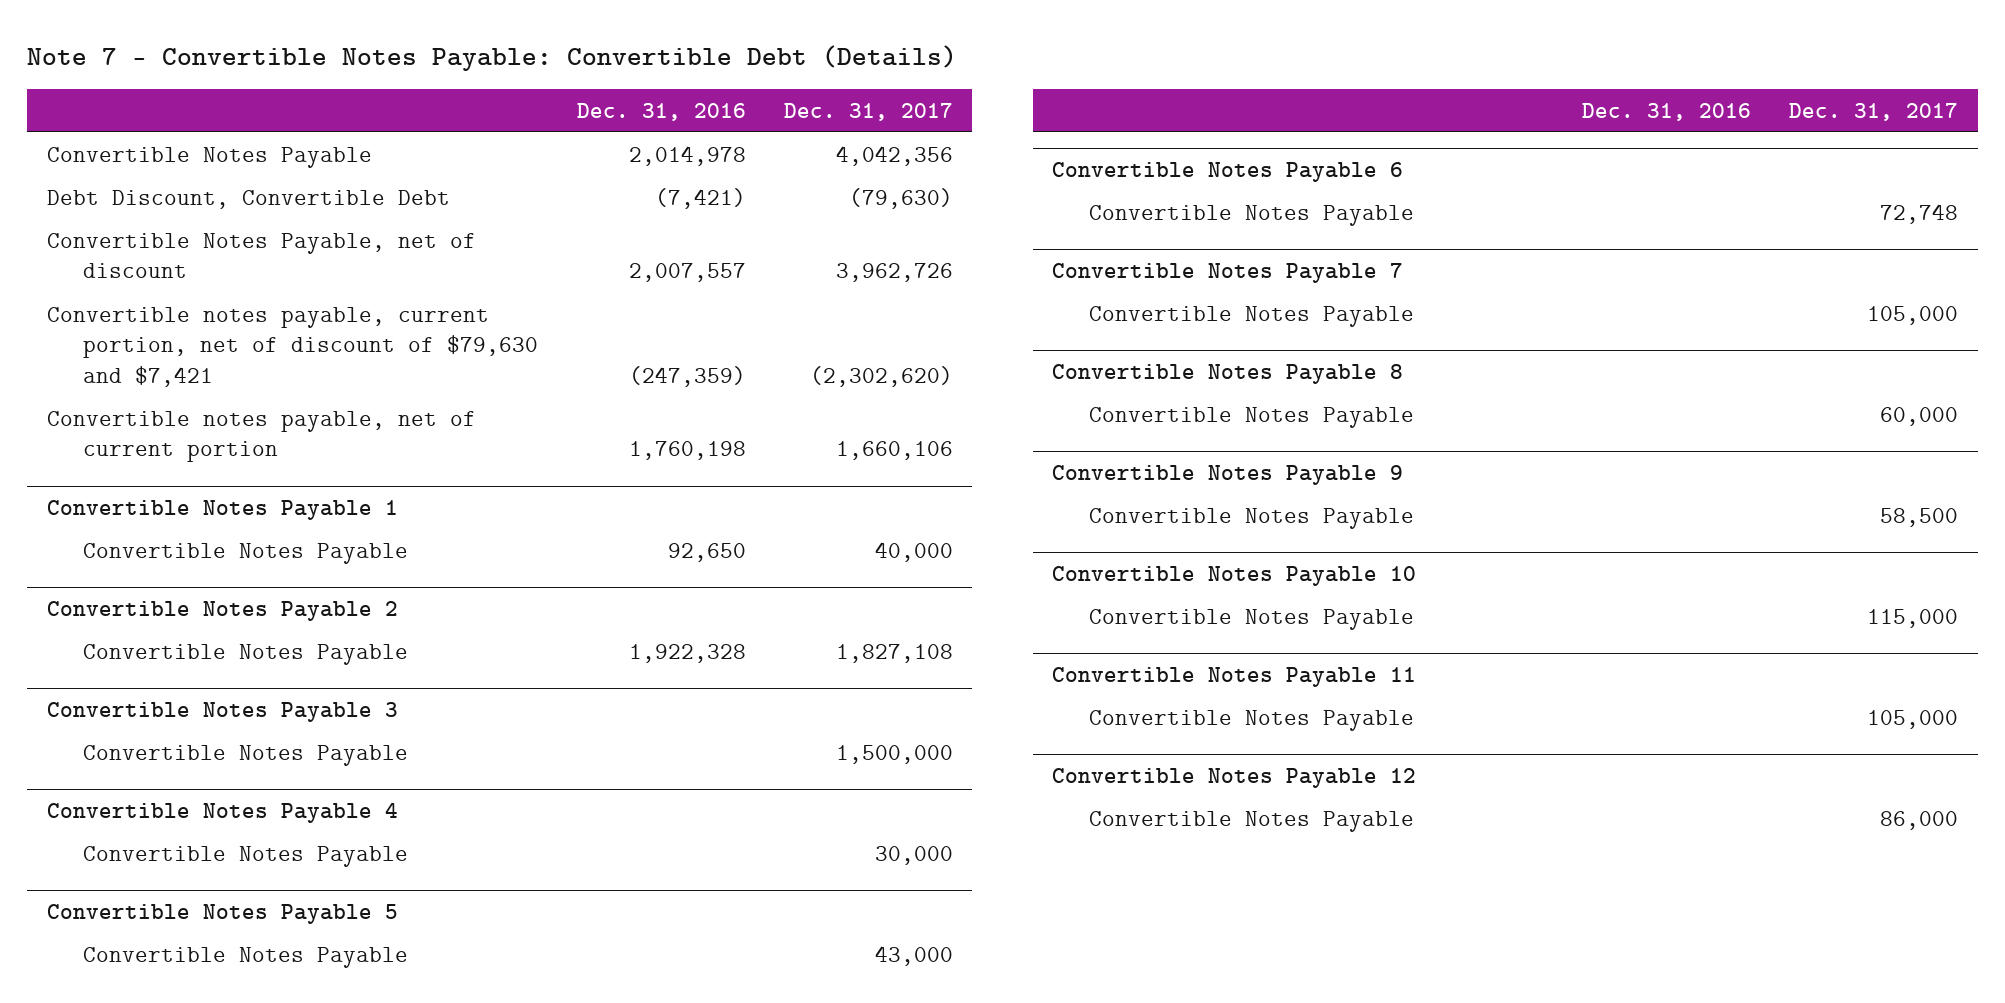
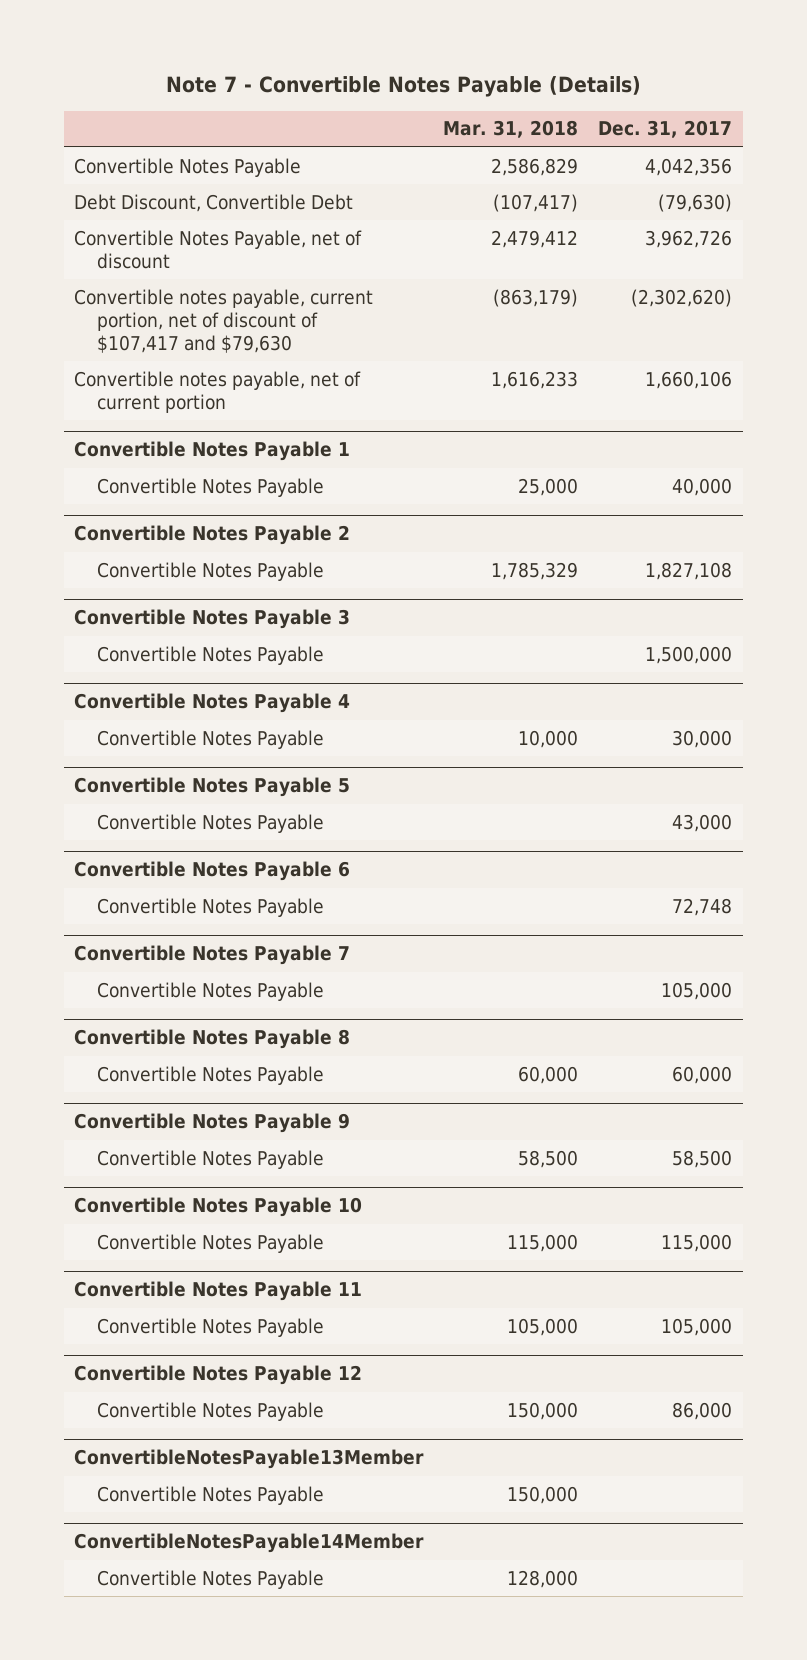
- Note 7 - Convertible Notes Payable: Convertible Debt (Details)
+ Note 7 - Convertible Notes Payable (Details)
- | Dec. 31, 2016 | Dec. 31, 2017
+ | Mar. 31, 2018 | Dec. 31, 2017
- Convertible notes payable, current portion, net of discount of $79,630 and $7,421 | (247,359) | (2,302,620)
+ Convertible notes payable, current portion, net of discount of $107,417 and $79,630 | (863,179) | (2,302,620)
+ ConvertibleNotesPayable13Member
+ Convertible Notes Payable | 150,000 |
+ ConvertibleNotesPayable14Member
+ Convertible Notes Payable | 128,000 |

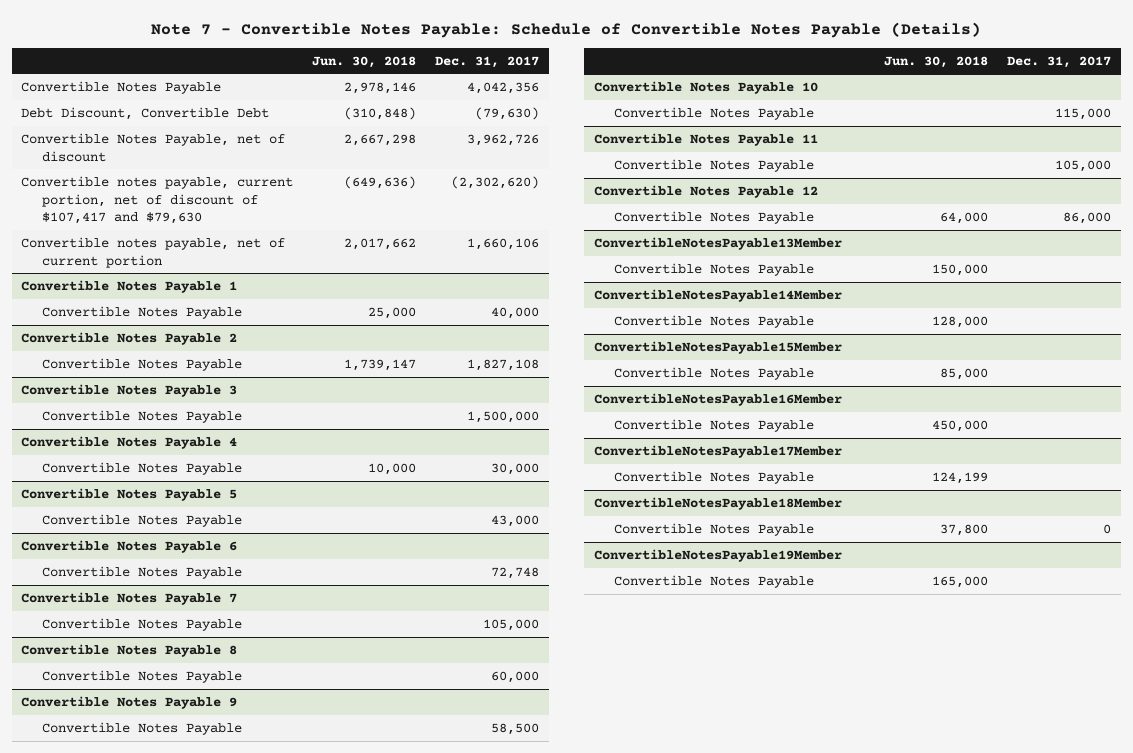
- Note 7 - Convertible Notes Payable (Details)
+ Note 7 - Convertible Notes Payable: Schedule of Convertible Notes Payable (Details)
- | Mar. 31, 2018 | Dec. 31, 2017
+ | Jun. 30, 2018 | Dec. 31, 2017
+ ConvertibleNotesPayable15Member
+ Convertible Notes Payable | 85,000 |
+ ConvertibleNotesPayable16Member
+ Convertible Notes Payable | 450,000 |
+ ConvertibleNotesPayable17Member
+ Convertible Notes Payable | 124,199 |
+ ConvertibleNotesPayable18Member
+ Convertible Notes Payable | 37,800 | 0
+ ConvertibleNotesPayable19Member
+ Convertible Notes Payable | 165,000 |

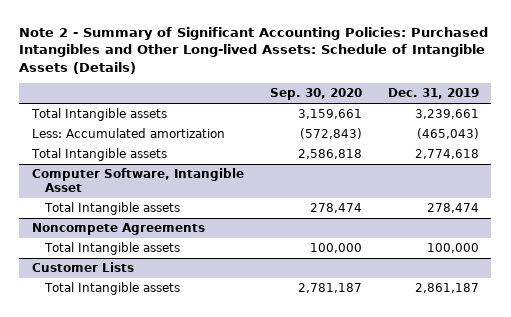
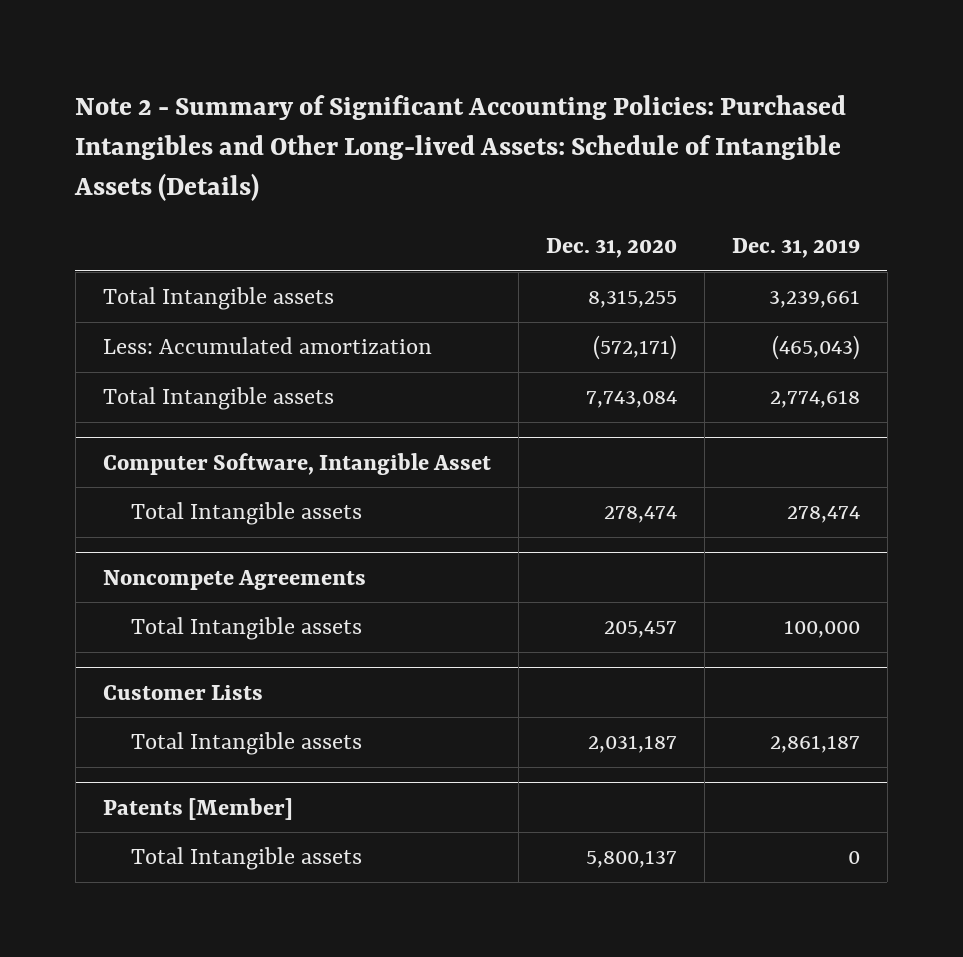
- | Sep. 30, 2020 | Dec. 31, 2019
+ | Dec. 31, 2020 | Dec. 31, 2019
+ Patents [Member]
+ Total Intangible assets | 5,800,137 | 0

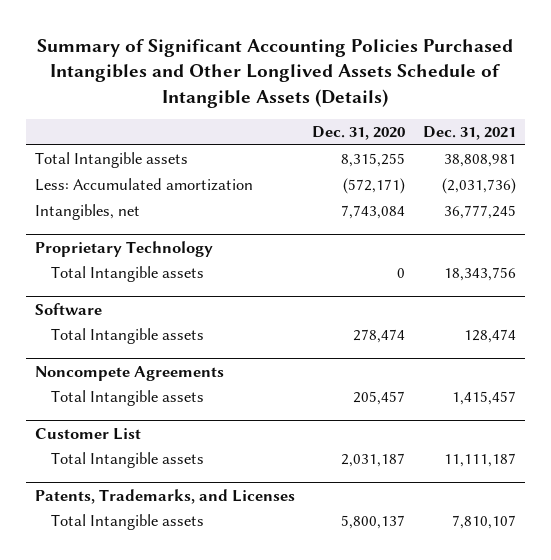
- Note 2 - Summary of Significant Accounting Policies: Purchased Intangibles and Other Long-lived Assets: Schedule of Intangible Assets (Details)
+ Summary of Significant Accounting Policies Purchased Intangibles and Other Longlived Assets Schedule of Intangible Assets (Details)
- | Dec. 31, 2020 | Dec. 31, 2019
+ | Dec. 31, 2020 | Dec. 31, 2021
- Total Intangible assets | 7,743,084 | 2,774,618
- Computer Software, Intangible Asset
+ Intangibles, net | 7,743,084 | 36,777,245
+ Proprietary Technology
+ Total Intangible assets | 0 | 18,343,756
+ Software
- Customer Lists
+ Customer List
- Patents [Member]
+ Patents, Trademarks, and Licenses

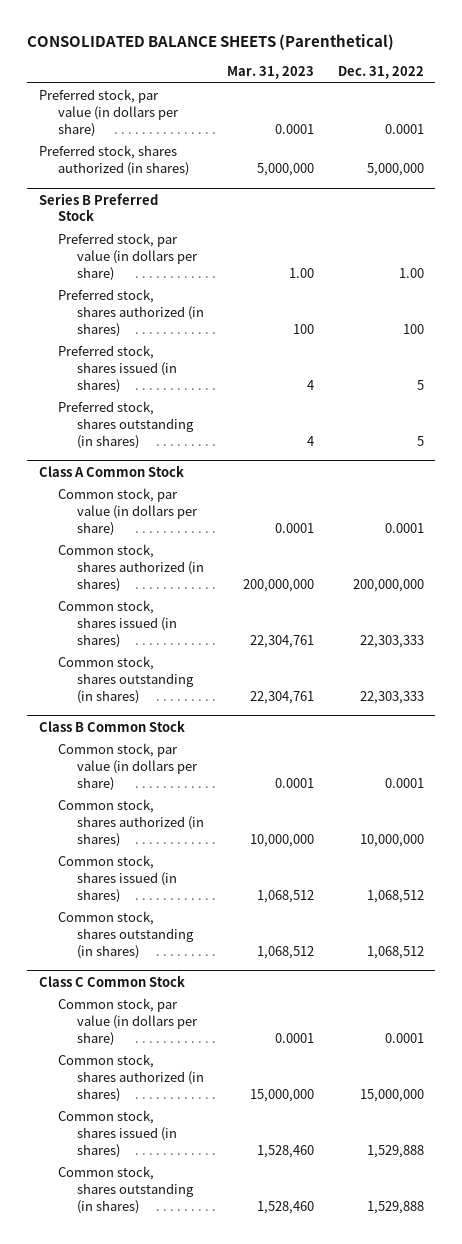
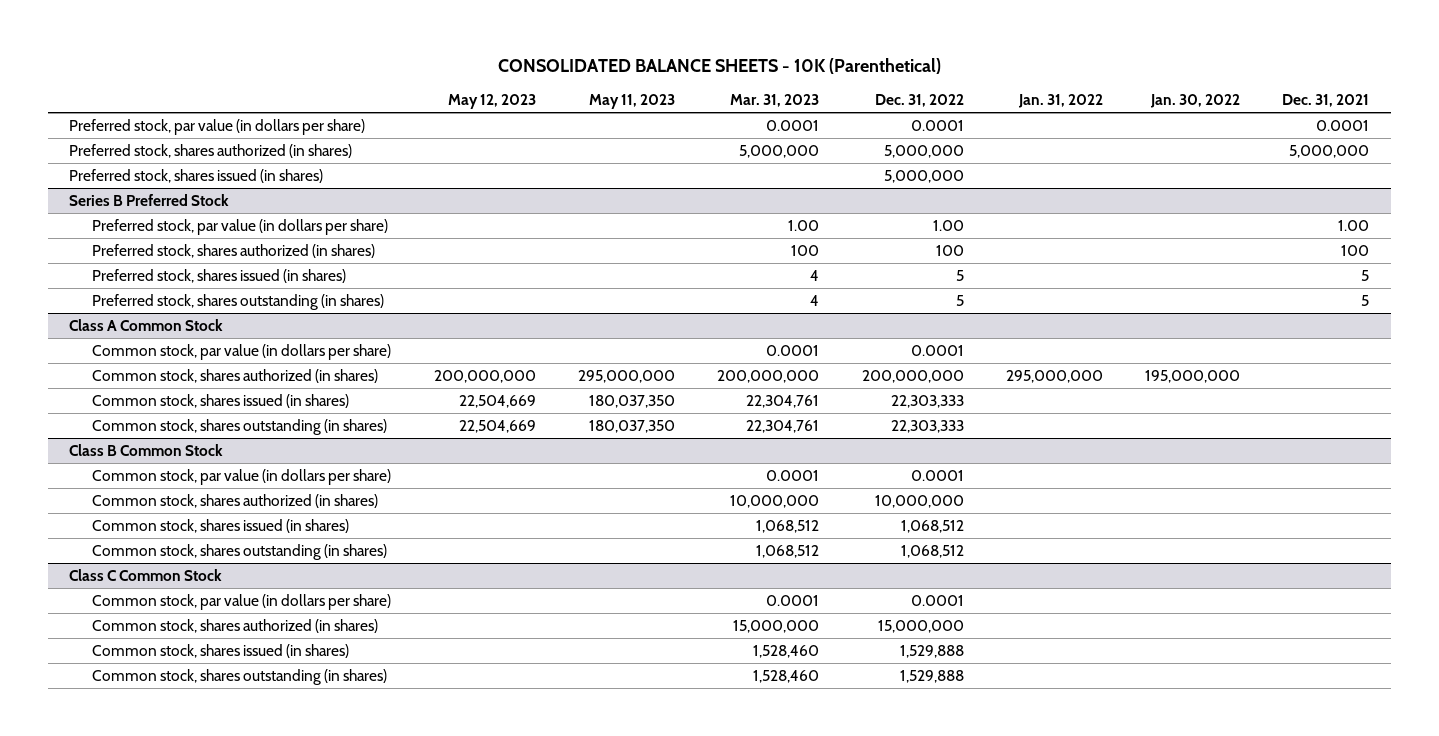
- CONSOLIDATED BALANCE SHEETS (Parenthetical)
+ CONSOLIDATED BALANCE SHEETS - 10K (Parenthetical)
- | Mar. 31, 2023 | Dec. 31, 2022
+ | May 12, 2023 | May 11, 2023 | Mar. 31, 2023 | Dec. 31, 2022 | Jan. 31, 2022 | Jan. 30, 2022 | Dec. 31, 2021
+ Preferred stock, shares issued (in shares) | | | | 5,000,000 | | |

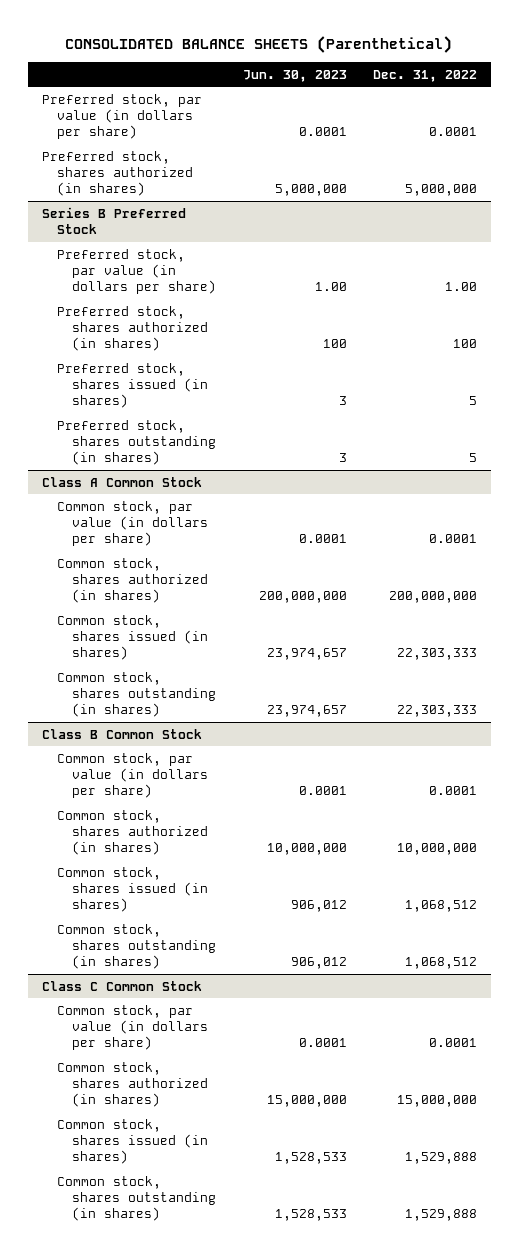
- CONSOLIDATED BALANCE SHEETS - 10K (Parenthetical)
+ CONSOLIDATED BALANCE SHEETS (Parenthetical)
- | May 12, 2023 | May 11, 2023 | Mar. 31, 2023 | Dec. 31, 2022 | Jan. 31, 2022 | Jan. 30, 2022 | Dec. 31, 2021
+ | Jun. 30, 2023 | Dec. 31, 2022
- Preferred stock, shares issued (in shares) | | | | 5,000,000 | | |

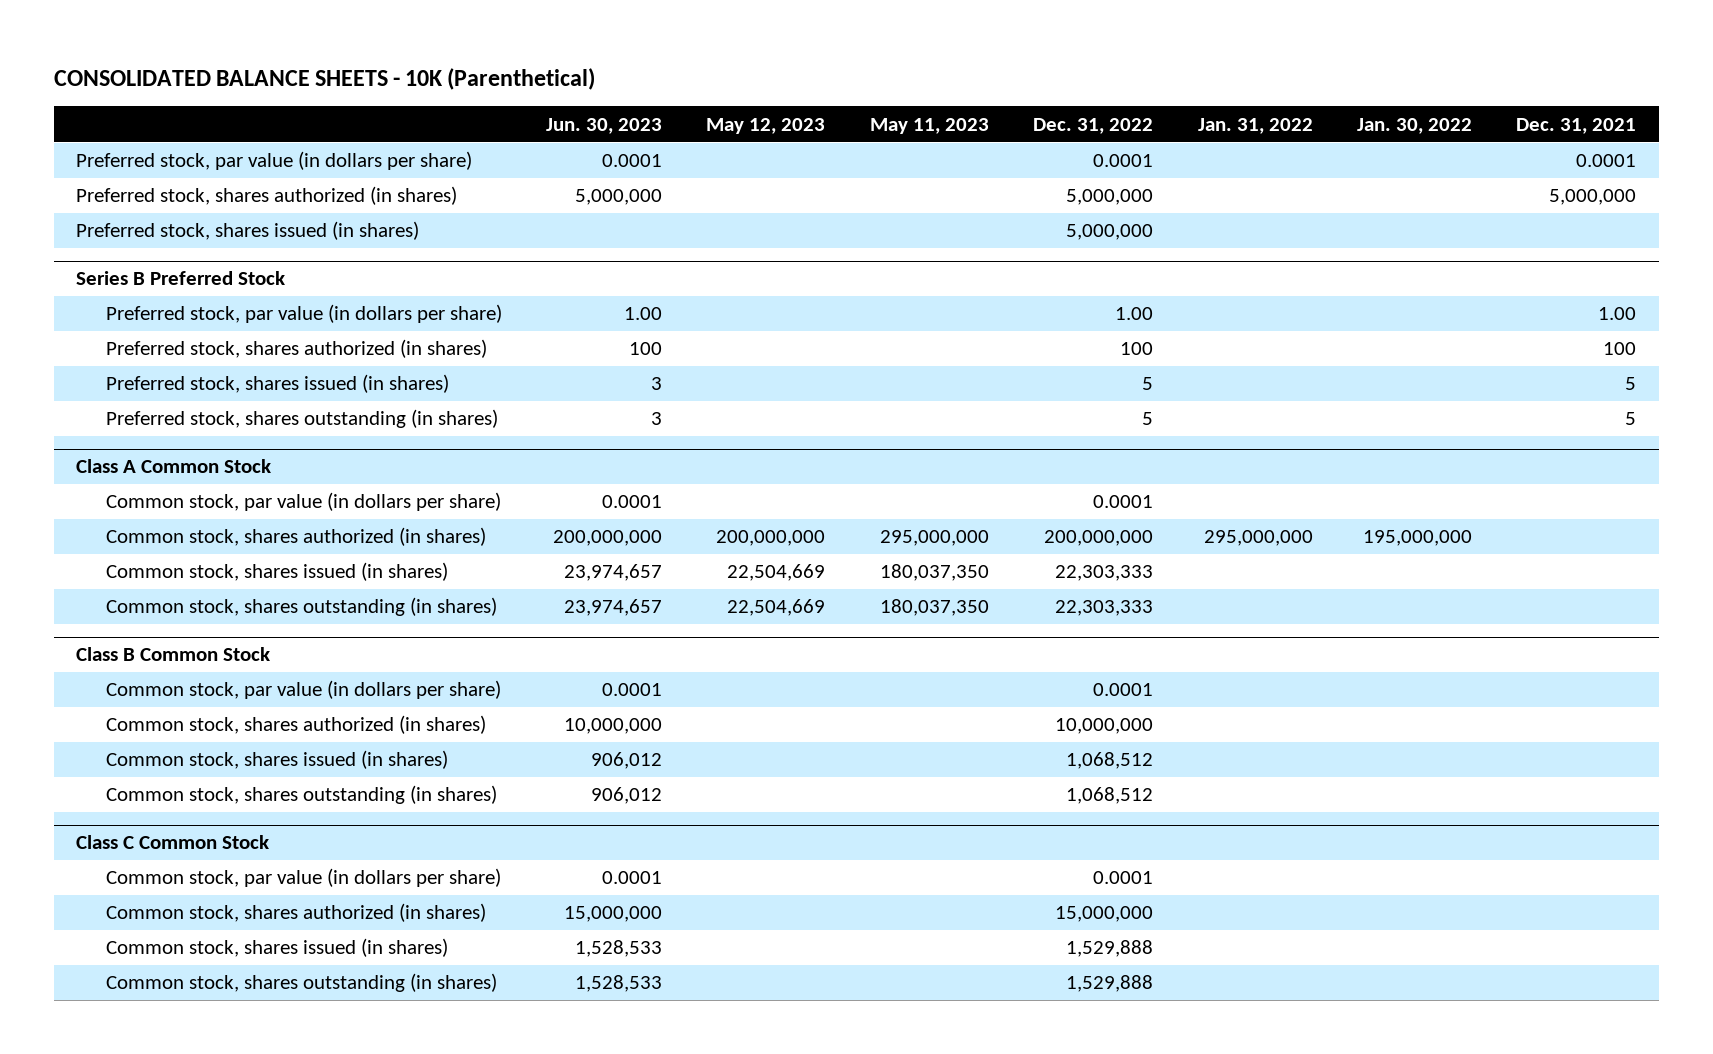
- CONSOLIDATED BALANCE SHEETS (Parenthetical)
+ CONSOLIDATED BALANCE SHEETS - 10K (Parenthetical)
- | Jun. 30, 2023 | Dec. 31, 2022
+ | Jun. 30, 2023 | May 12, 2023 | May 11, 2023 | Dec. 31, 2022 | Jan. 31, 2022 | Jan. 30, 2022 | Dec. 31, 2021
+ Preferred stock, shares issued (in shares) | | | | 5,000,000 | | |

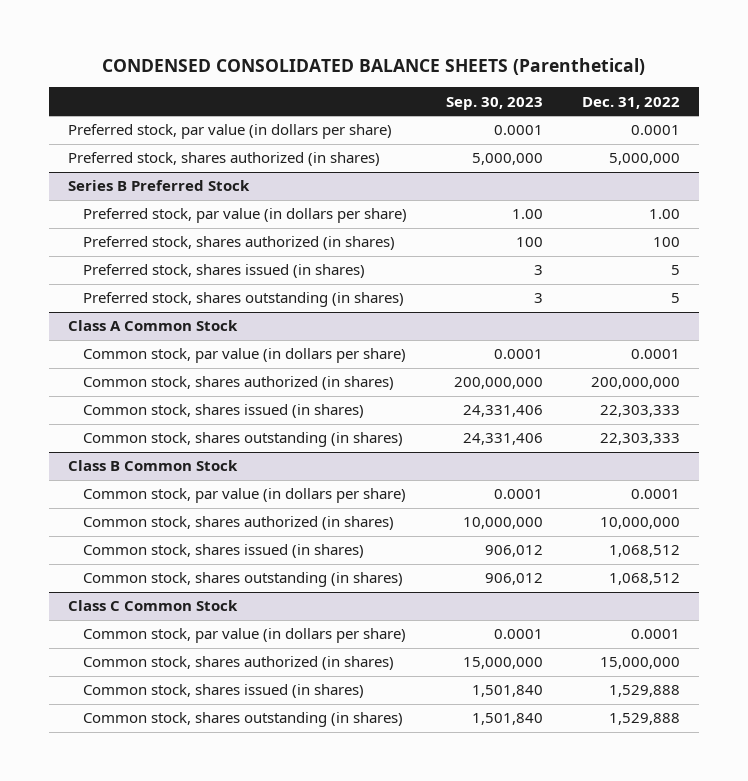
- CONSOLIDATED BALANCE SHEETS - 10K (Parenthetical)
+ CONDENSED CONSOLIDATED BALANCE SHEETS (Parenthetical)
- | Jun. 30, 2023 | May 12, 2023 | May 11, 2023 | Dec. 31, 2022 | Jan. 31, 2022 | Jan. 30, 2022 | Dec. 31, 2021
+ | Sep. 30, 2023 | Dec. 31, 2022
- Preferred stock, shares issued (in shares) | | | | 5,000,000 | | |

